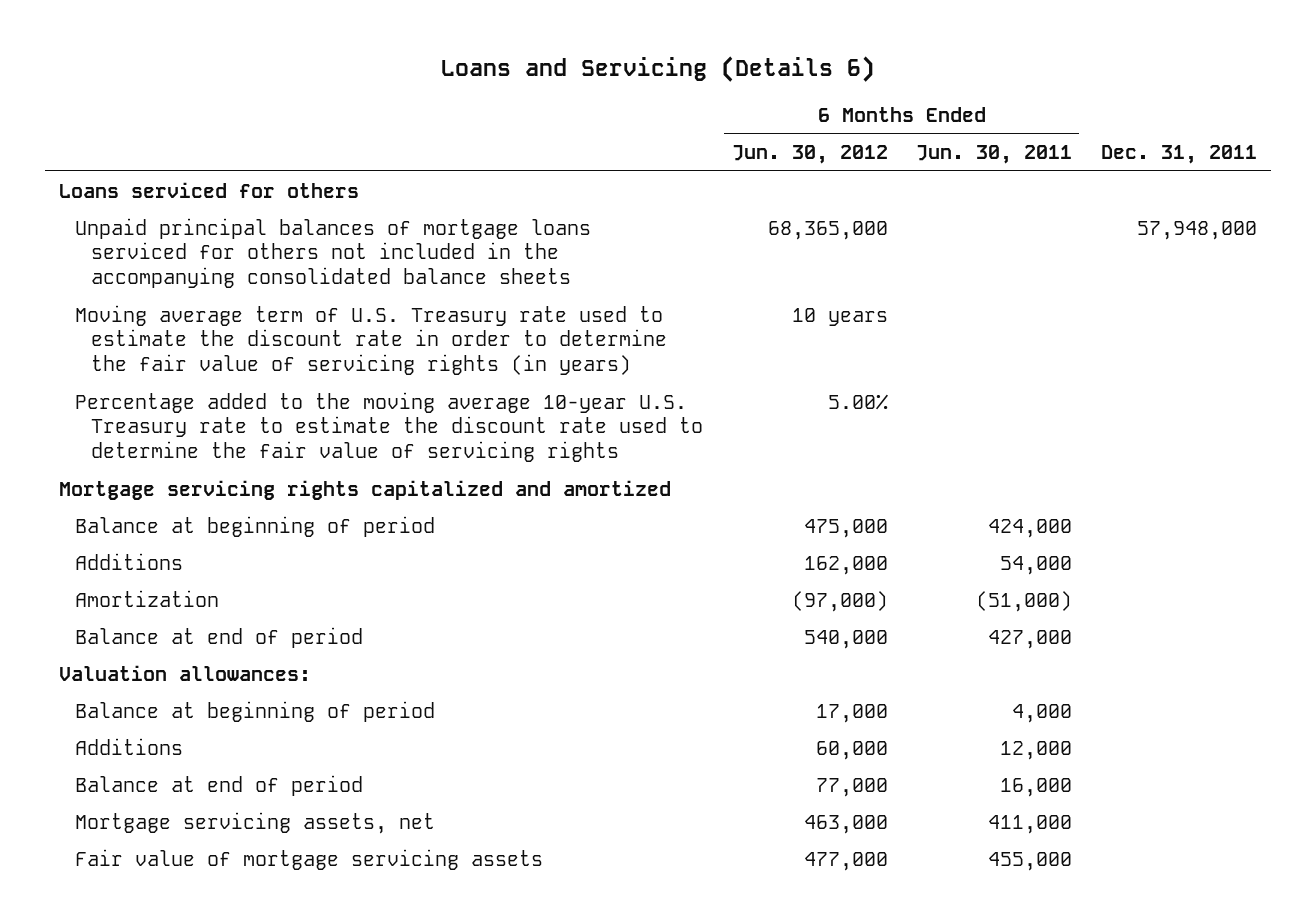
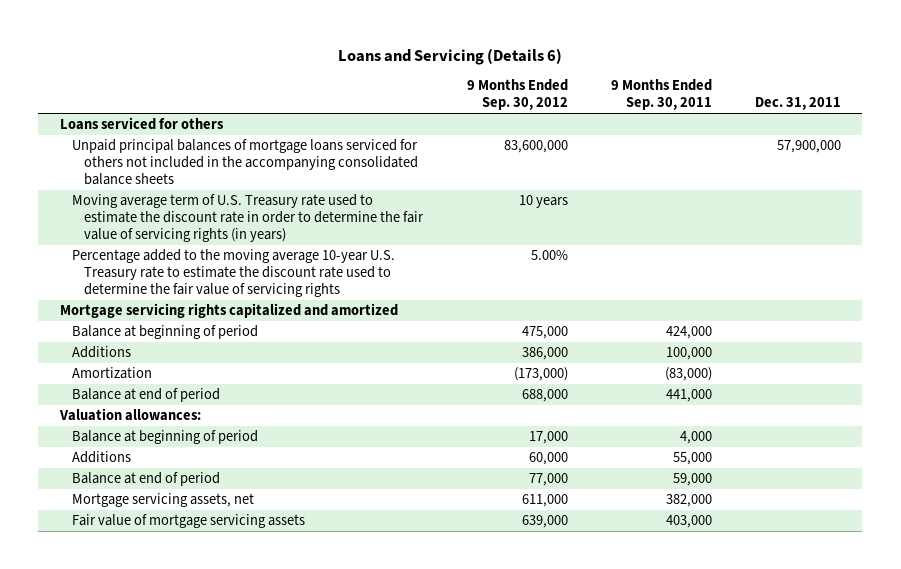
- | 6 Months Ended Jun. 30, 2012 | 6 Months Ended Jun. 30, 2011 | Dec. 31, 2011
+ | 9 Months Ended Sep. 30, 2012 | 9 Months Ended Sep. 30, 2011 | Dec. 31, 2011
- Unpaid principal balances of mortgage loans serviced for others not included in the accompanying consolidated balance sheets | 68,365,000 | | 57,948,000
+ Unpaid principal balances of mortgage loans serviced for others not included in the accompanying consolidated balance sheets | 83,600,000 | | 57,900,000

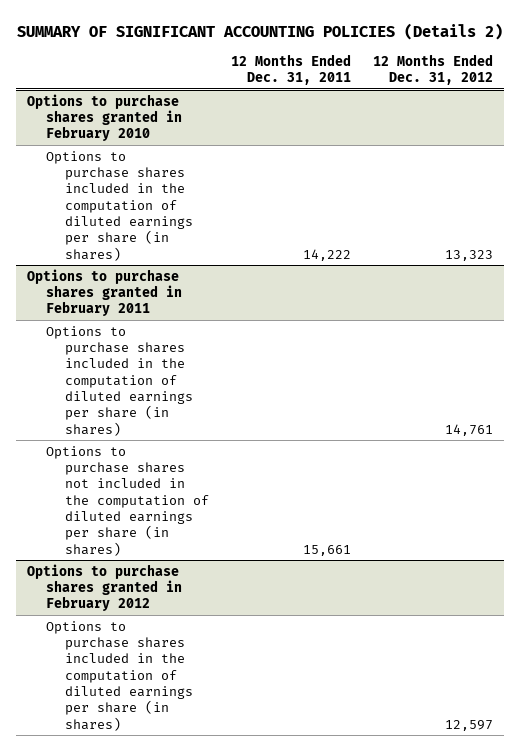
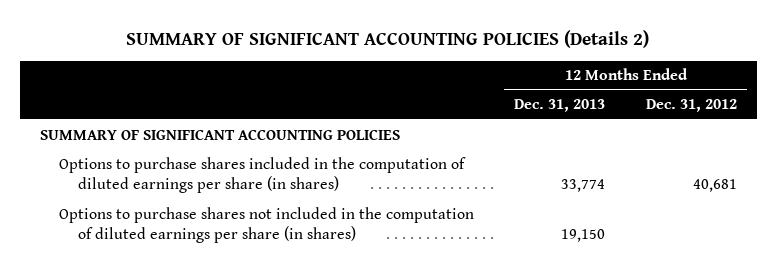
- | 12 Months Ended Dec. 31, 2011 | 12 Months Ended Dec. 31, 2012
+ | 12 Months Ended Dec. 31, 2013 | 12 Months Ended Dec. 31, 2012
- Options to purchase shares granted in February 2010
- Options to purchase shares included in the computation of diluted earnings per share (in shares) | 14,222 | 13,323
- Options to purchase shares granted in February 2011
- Options to purchase shares included in the computation of diluted earnings per share (in shares) | | 14,761
- Options to purchase shares not included in the computation of diluted earnings per share (in shares) | 15,661 |
- Options to purchase shares granted in February 2012
- Options to purchase shares included in the computation of diluted earnings per share (in shares) | | 12,597
+ SUMMARY OF SIGNIFICANT ACCOUNTING POLICIES
+ Options to purchase shares included in the computation of diluted earnings per share (in shares) | 33,774 | 40,681
+ Options to purchase shares not included in the computation of diluted earnings per share (in shares) | 19,150 |

